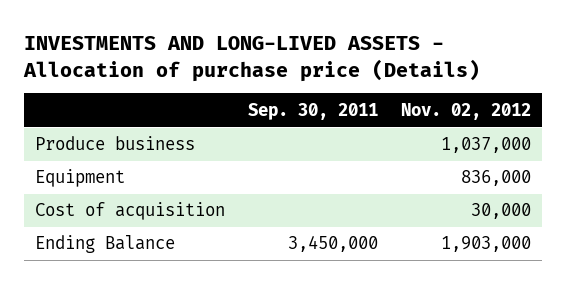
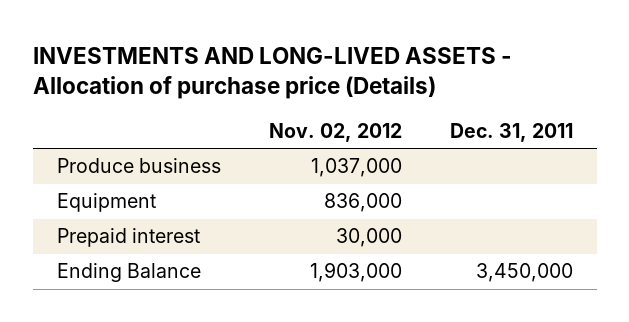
- | Sep. 30, 2011 | Nov. 02, 2012
+ | Nov. 02, 2012 | Dec. 31, 2011
- Cost of acquisition | | 30,000
+ Prepaid interest | 30,000 |

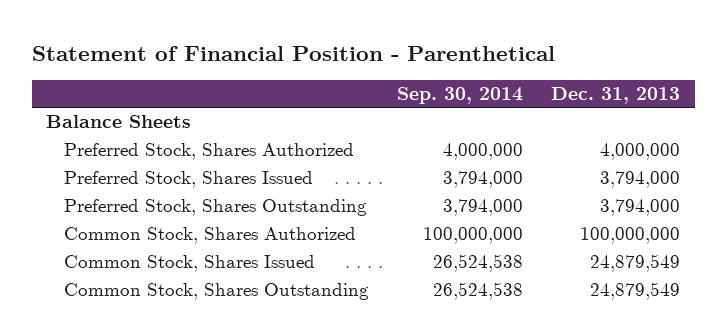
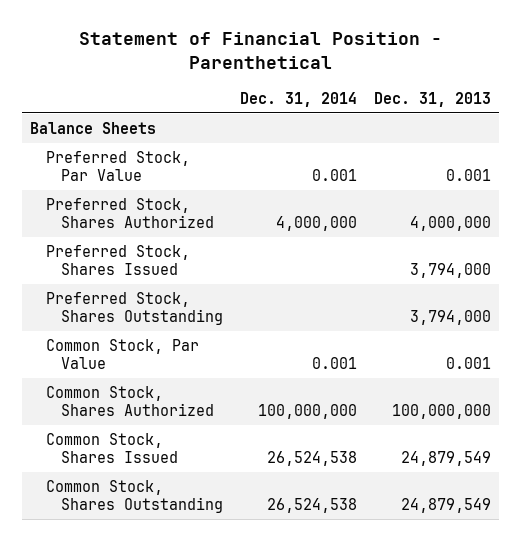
- | Sep. 30, 2014 | Dec. 31, 2013
+ | Dec. 31, 2014 | Dec. 31, 2013
+ Preferred Stock, Par Value | 0.001 | 0.001
+ Common Stock, Par Value | 0.001 | 0.001

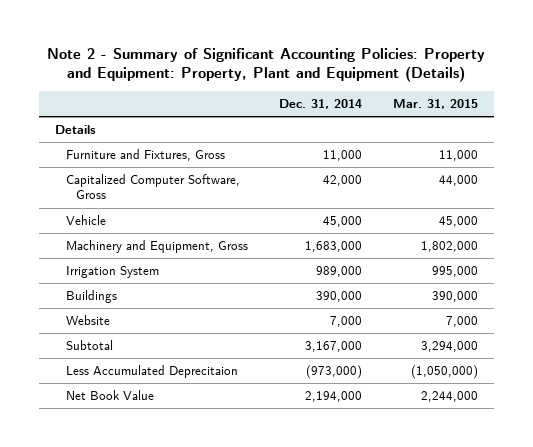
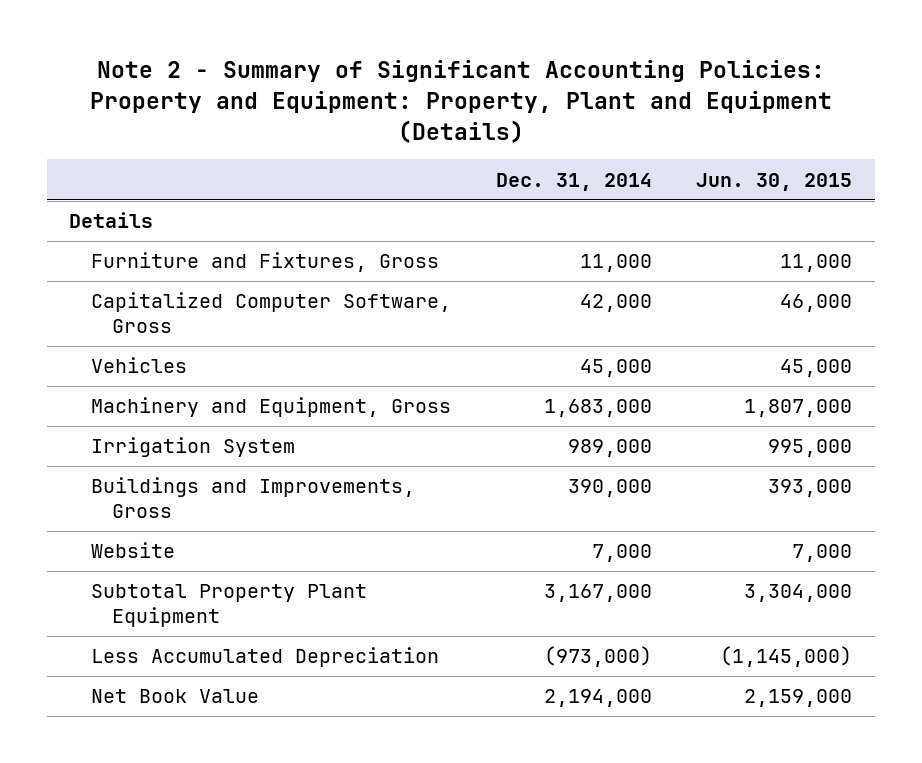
- | Dec. 31, 2014 | Mar. 31, 2015
+ | Dec. 31, 2014 | Jun. 30, 2015
- Vehicle | 45,000 | 45,000
+ Vehicles | 45,000 | 45,000
- Buildings | 390,000 | 390,000
+ Buildings and Improvements, Gross | 390,000 | 393,000
- Subtotal | 3,167,000 | 3,294,000
- Less Accumulated Deprecitaion | (973,000) | (1,050,000)
+ Subtotal Property Plant Equipment | 3,167,000 | 3,304,000
+ Less Accumulated Depreciation | (973,000) | (1,145,000)

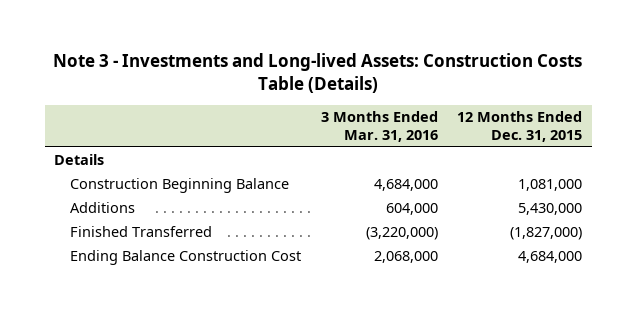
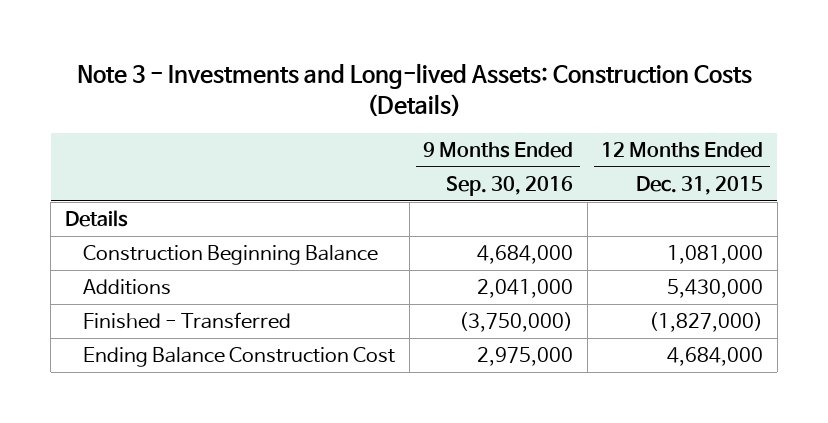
- Note 3 - Investments and Long-lived Assets: Construction Costs Table (Details)
+ Note 3 - Investments and Long-lived Assets: Construction Costs (Details)
- | 3 Months Ended Mar. 31, 2016 | 12 Months Ended Dec. 31, 2015
+ | 9 Months Ended Sep. 30, 2016 | 12 Months Ended Dec. 31, 2015
- Finished Transferred | (3,220,000) | (1,827,000)
+ Finished - Transferred | (3,750,000) | (1,827,000)

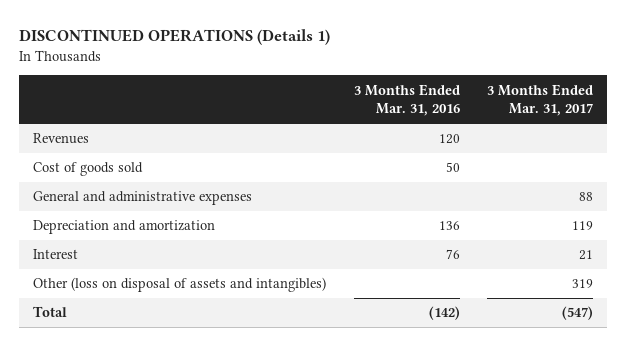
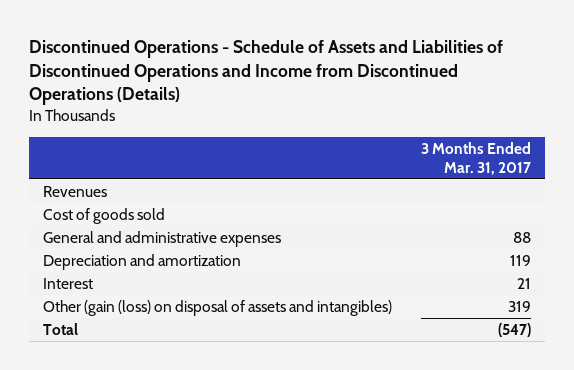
- DISCONTINUED OPERATIONS (Details 1)
+ Discontinued Operations - Schedule of Assets and Liabilities of Discontinued Operations and Income from Discontinued Operations (Details)
- | 3 Months Ended Mar. 31, 2016 | 3 Months Ended Mar. 31, 2017
+ | 3 Months Ended Mar. 31, 2017
- Other (loss on disposal of assets and intangibles) | | 319
+ Other (gain (loss) on disposal of assets and intangibles) | 319

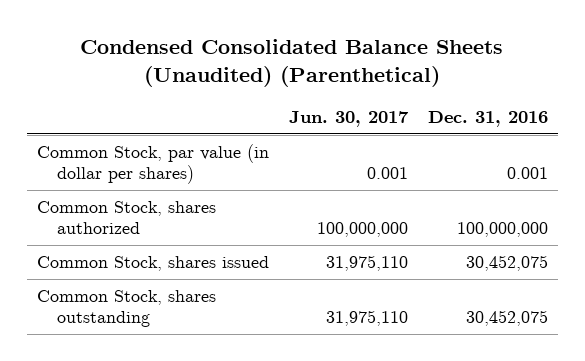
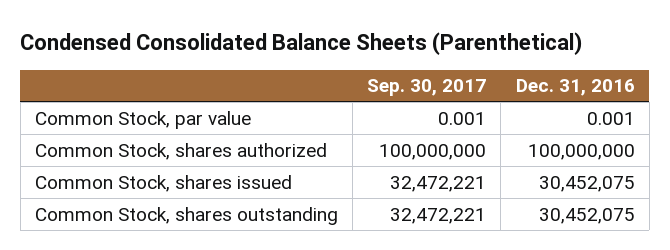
- Condensed Consolidated Balance Sheets (Unaudited) (Parenthetical)
+ Condensed Consolidated Balance Sheets (Parenthetical)
- | Jun. 30, 2017 | Dec. 31, 2016
+ | Sep. 30, 2017 | Dec. 31, 2016
- Common Stock, par value (in dollar per shares) | 0.001 | 0.001
+ Common Stock, par value | 0.001 | 0.001

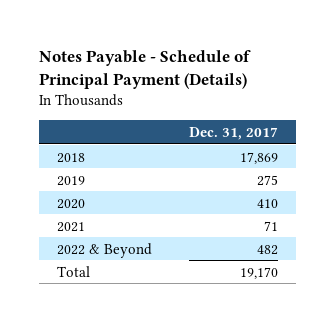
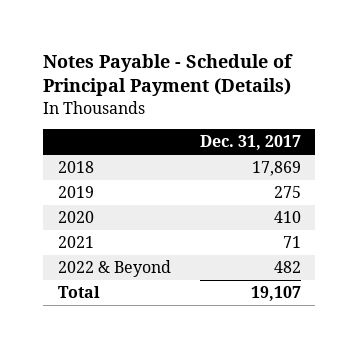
- Total | 19,170
+ Total | 19,107

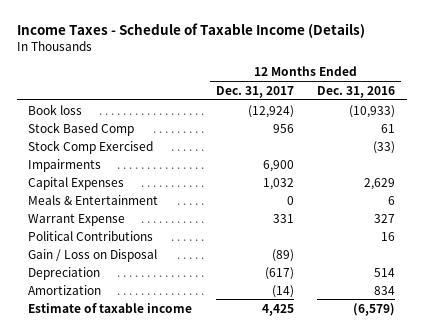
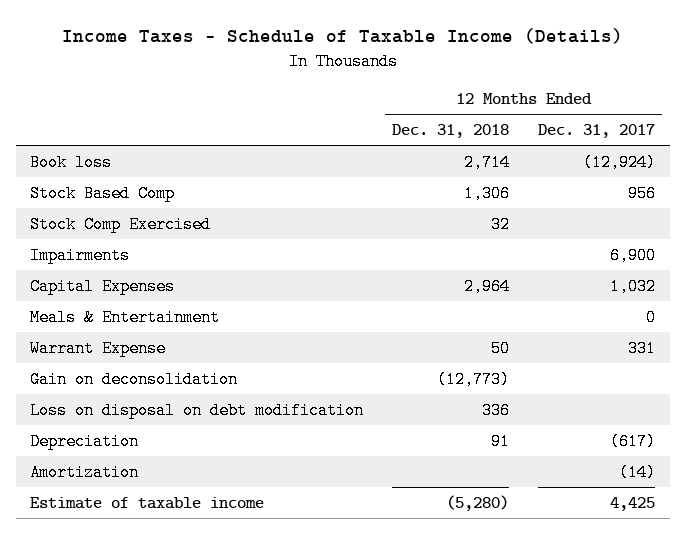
- | 12 Months Ended Dec. 31, 2017 | 12 Months Ended Dec. 31, 2016
+ | 12 Months Ended Dec. 31, 2018 | 12 Months Ended Dec. 31, 2017
- Political Contributions | | 16
- Gain / Loss on Disposal | (89) |
+ Gain on deconsolidation | (12,773) |
+ Loss on disposal on debt modification | 336 |

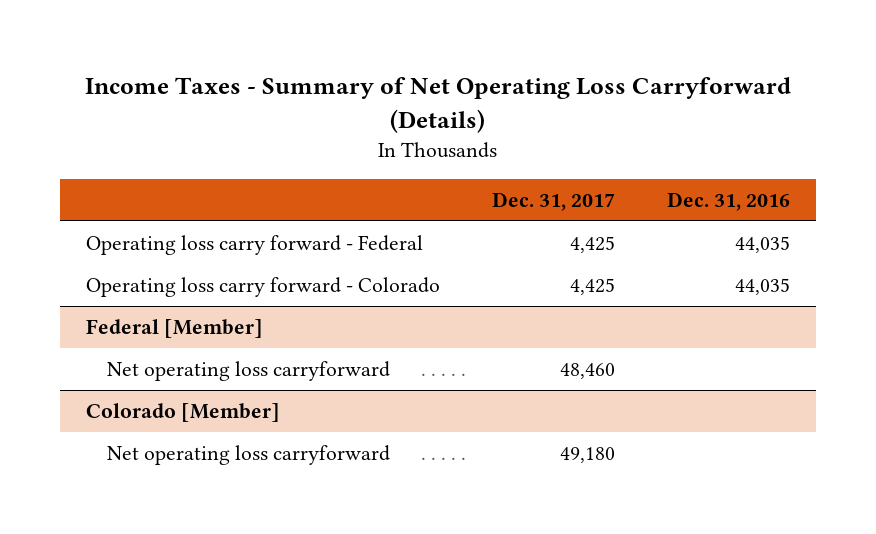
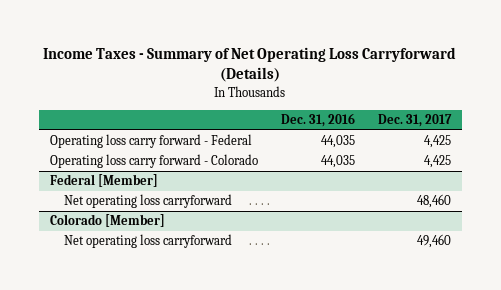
- | Dec. 31, 2017 | Dec. 31, 2016
+ | Dec. 31, 2016 | Dec. 31, 2017
@ Colorado [Member]
- Net operating loss carryforward | 49,180 |
+ Net operating loss carryforward | | 49,460

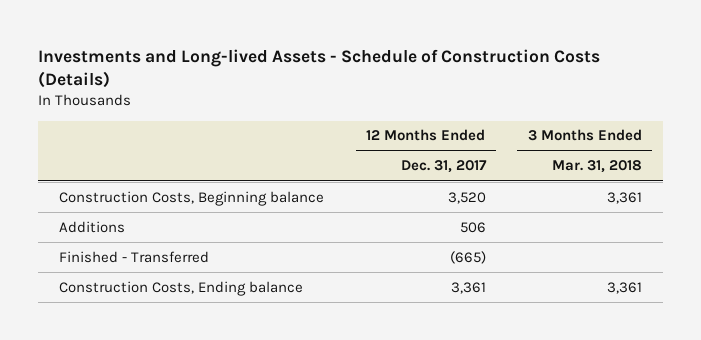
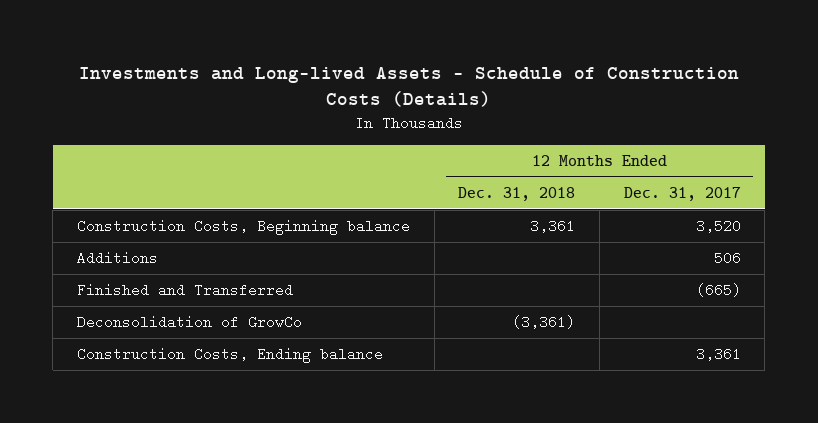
- | 12 Months Ended Dec. 31, 2017 | 3 Months Ended Mar. 31, 2018
+ | 12 Months Ended Dec. 31, 2018 | 12 Months Ended Dec. 31, 2017
- Finished - Transferred | (665) |
+ Finished and Transferred | | (665)
+ Deconsolidation of GrowCo | (3,361) |

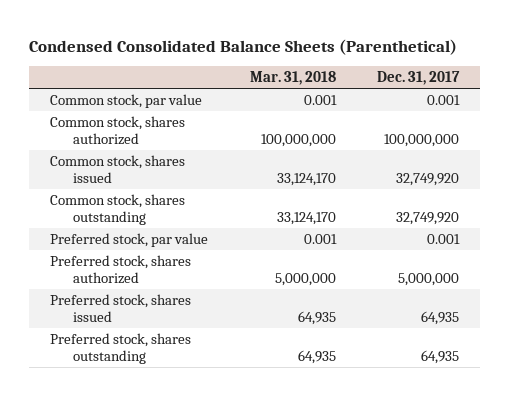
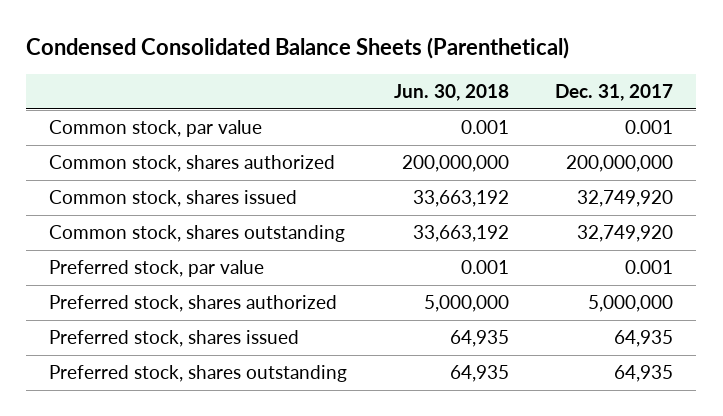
- | Mar. 31, 2018 | Dec. 31, 2017
+ | Jun. 30, 2018 | Dec. 31, 2017
- Common stock, shares authorized | 100,000,000 | 100,000,000
+ Common stock, shares authorized | 200,000,000 | 200,000,000

